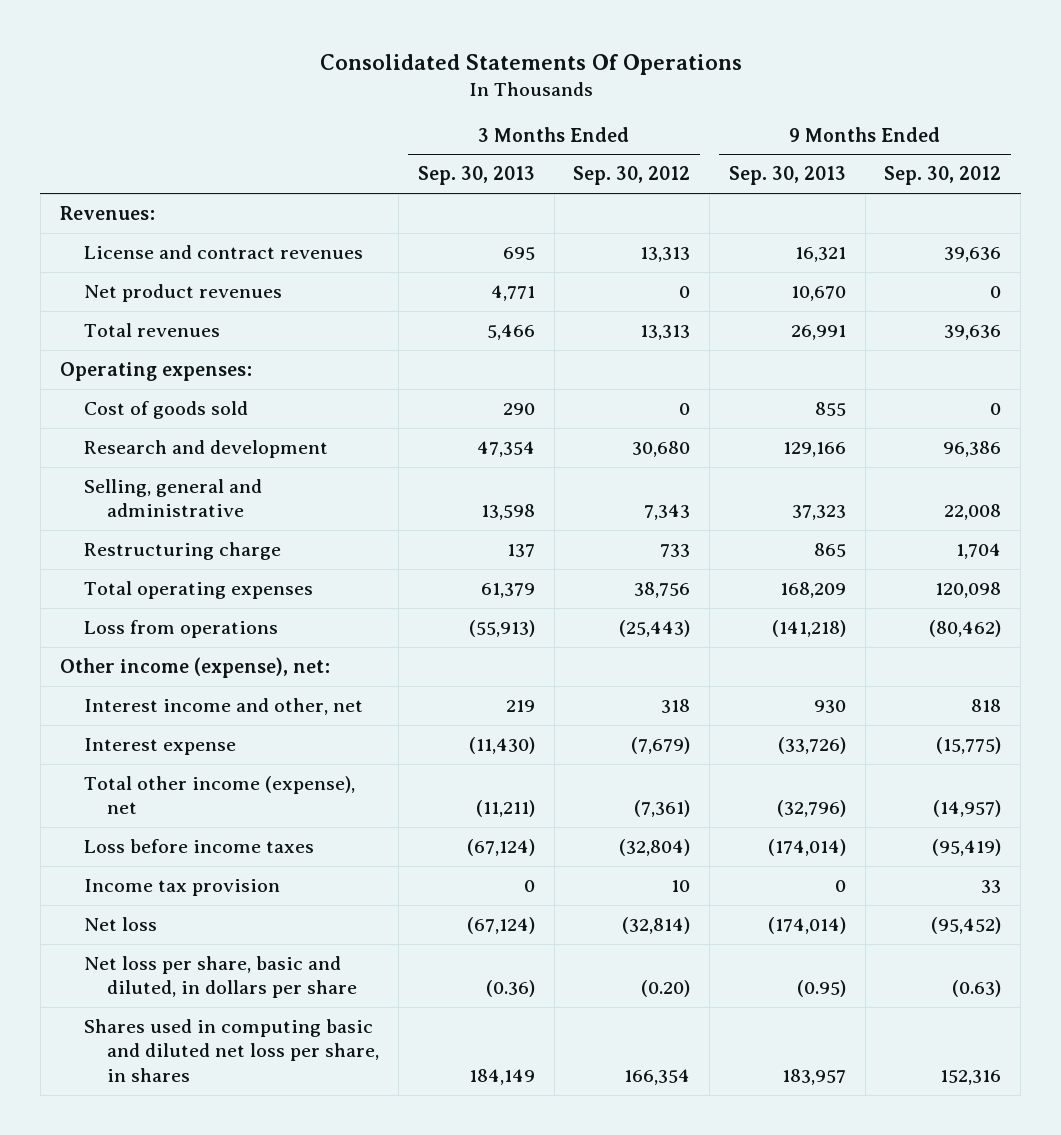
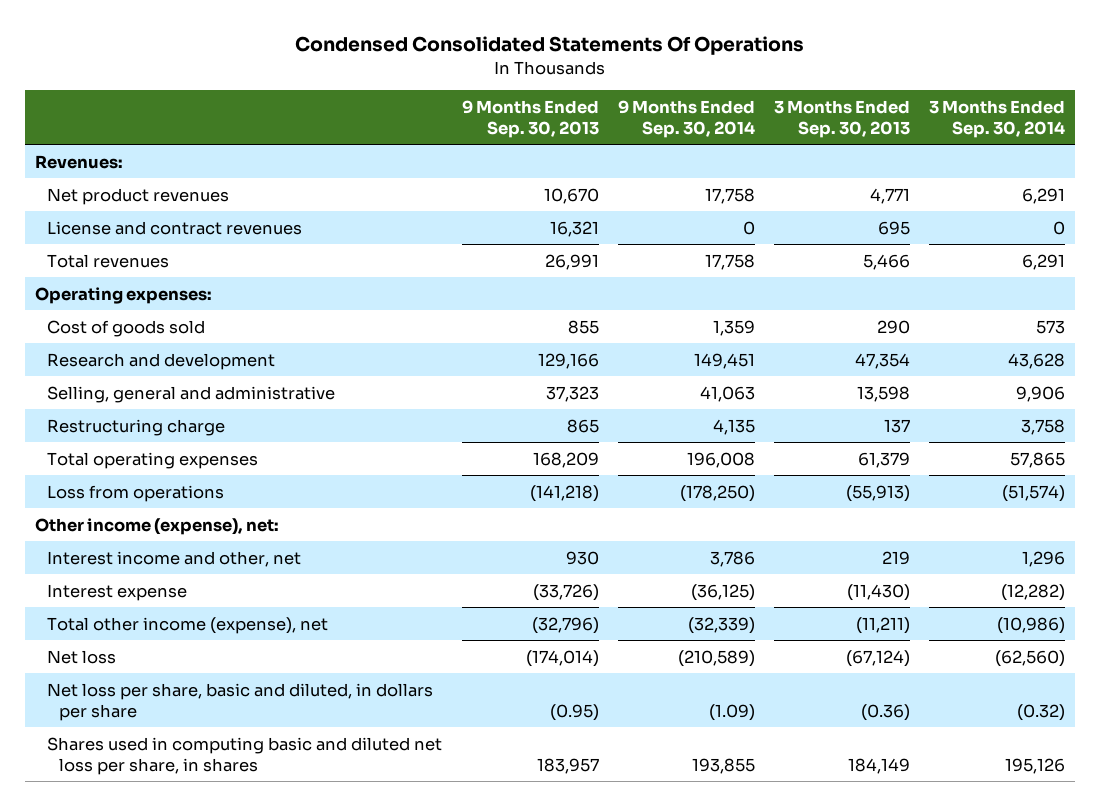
- Consolidated Statements Of Operations
+ Condensed Consolidated Statements Of Operations
- | 3 Months Ended Sep. 30, 2013 | 3 Months Ended Sep. 30, 2012 | 9 Months Ended Sep. 30, 2013 | 9 Months Ended Sep. 30, 2012
+ | 9 Months Ended Sep. 30, 2013 | 9 Months Ended Sep. 30, 2014 | 3 Months Ended Sep. 30, 2013 | 3 Months Ended Sep. 30, 2014
moved down: License and contract revenues | 16,321 | 0 | 695 | 0
- Loss before income taxes | (67,124) | (32,804) | (174,014) | (95,419)
- Income tax provision | 0 | 10 | 0 | 33

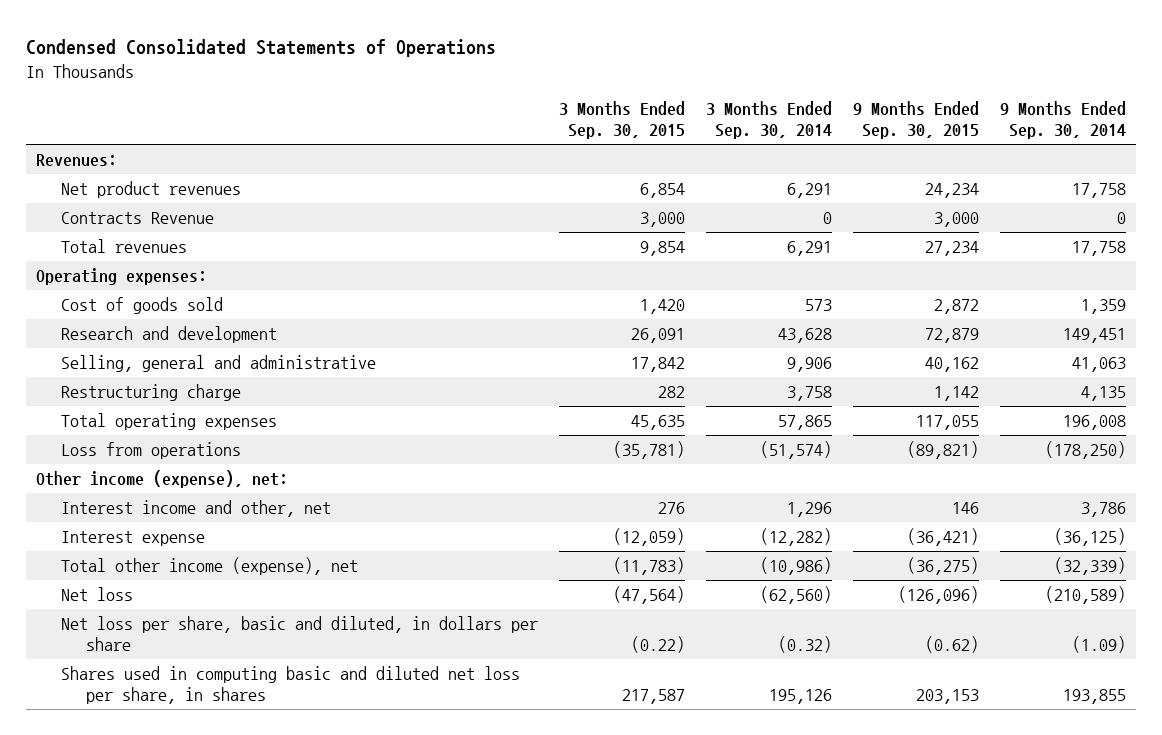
- Condensed Consolidated Statements Of Operations
+ Condensed Consolidated Statements of Operations
- | 9 Months Ended Sep. 30, 2013 | 9 Months Ended Sep. 30, 2014 | 3 Months Ended Sep. 30, 2013 | 3 Months Ended Sep. 30, 2014
+ | 3 Months Ended Sep. 30, 2015 | 3 Months Ended Sep. 30, 2014 | 9 Months Ended Sep. 30, 2015 | 9 Months Ended Sep. 30, 2014
- License and contract revenues | 16,321 | 0 | 695 | 0
+ Contracts Revenue | 3,000 | 0 | 3,000 | 0

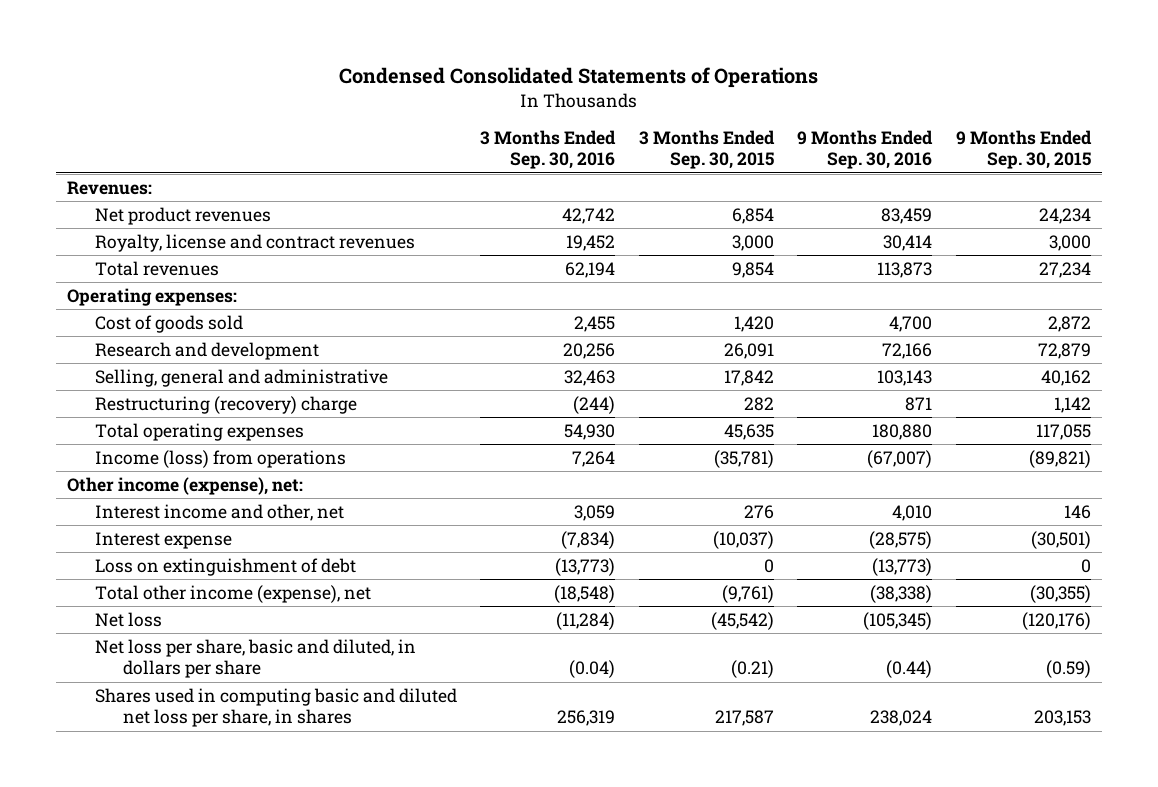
- | 3 Months Ended Sep. 30, 2015 | 3 Months Ended Sep. 30, 2014 | 9 Months Ended Sep. 30, 2015 | 9 Months Ended Sep. 30, 2014
+ | 3 Months Ended Sep. 30, 2016 | 3 Months Ended Sep. 30, 2015 | 9 Months Ended Sep. 30, 2016 | 9 Months Ended Sep. 30, 2015
- Contracts Revenue | 3,000 | 0 | 3,000 | 0
+ Royalty, license and contract revenues | 19,452 | 3,000 | 30,414 | 3,000
- Restructuring charge | 282 | 3,758 | 1,142 | 4,135
+ Restructuring (recovery) charge | (244) | 282 | 871 | 1,142
- Loss from operations | (35,781) | (51,574) | (89,821) | (178,250)
+ Income (loss) from operations | 7,264 | (35,781) | (67,007) | (89,821)
- Interest expense | (12,059) | (12,282) | (36,421) | (36,125)
- Total other income (expense), net | (11,783) | (10,986) | (36,275) | (32,339)
- Net loss | (47,564) | (62,560) | (126,096) | (210,589)
- Net loss per share, basic and diluted, in dollars per share | (0.22) | (0.32) | (0.62) | (1.09)
+ Interest expense | (7,834) | (10,037) | (28,575) | (30,501)
+ Loss on extinguishment of debt | (13,773) | 0 | (13,773) | 0
+ Total other income (expense), net | (18,548) | (9,761) | (38,338) | (30,355)
+ Net loss | (11,284) | (45,542) | (105,345) | (120,176)
+ Net loss per share, basic and diluted, in dollars per share | (0.04) | (0.21) | (0.44) | (0.59)

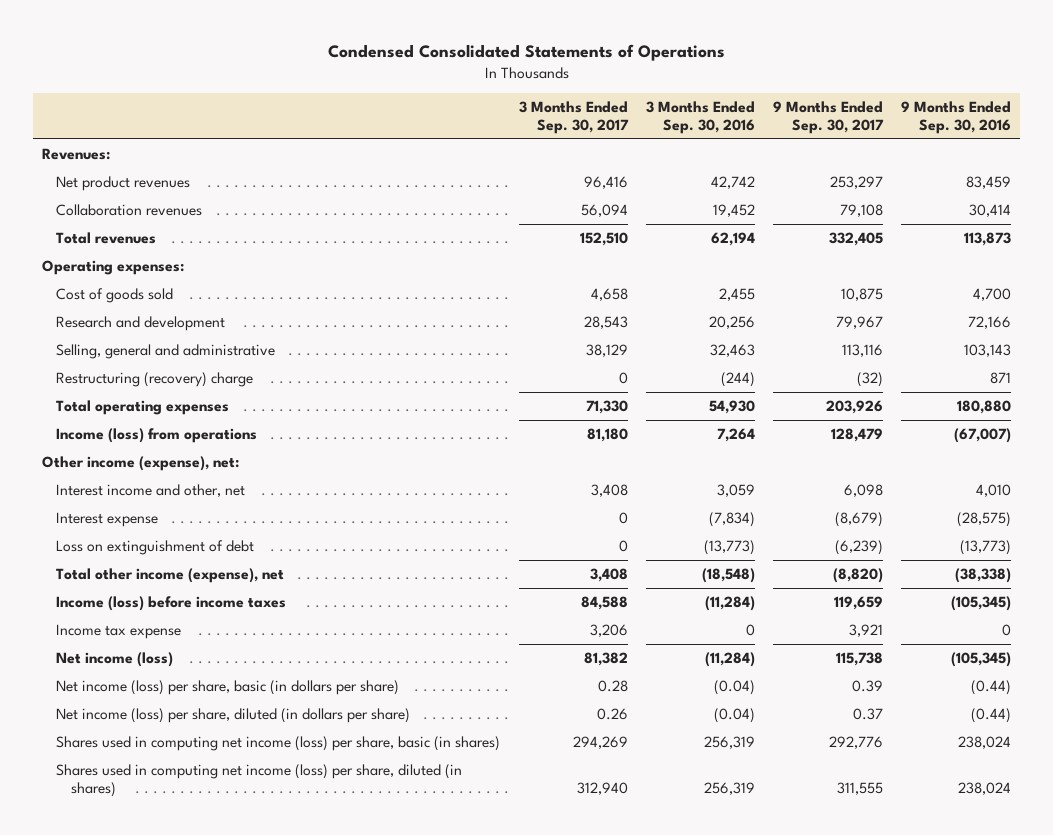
- | 3 Months Ended Sep. 30, 2016 | 3 Months Ended Sep. 30, 2015 | 9 Months Ended Sep. 30, 2016 | 9 Months Ended Sep. 30, 2015
+ | 3 Months Ended Sep. 30, 2017 | 3 Months Ended Sep. 30, 2016 | 9 Months Ended Sep. 30, 2017 | 9 Months Ended Sep. 30, 2016
- Royalty, license and contract revenues | 19,452 | 3,000 | 30,414 | 3,000
+ Collaboration revenues | 56,094 | 19,452 | 79,108 | 30,414
- Net loss | (11,284) | (45,542) | (105,345) | (120,176)
- Net loss per share, basic and diluted, in dollars per share | (0.04) | (0.21) | (0.44) | (0.59)
- Shares used in computing basic and diluted net loss per share, in shares | 256,319 | 217,587 | 238,024 | 203,153
+ Income (loss) before income taxes | 84,588 | (11,284) | 119,659 | (105,345)
+ Income tax expense | 3,206 | 0 | 3,921 | 0
+ Net income (loss) | 81,382 | (11,284) | 115,738 | (105,345)
+ Net income (loss) per share, basic (in dollars per share) | 0.28 | (0.04) | 0.39 | (0.44)
+ Net income (loss) per share, diluted (in dollars per share) | 0.26 | (0.04) | 0.37 | (0.44)
+ Shares used in computing net income (loss) per share, basic (in shares) | 294,269 | 256,319 | 292,776 | 238,024
+ Shares used in computing net income (loss) per share, diluted (in shares) | 312,940 | 256,319 | 311,555 | 238,024

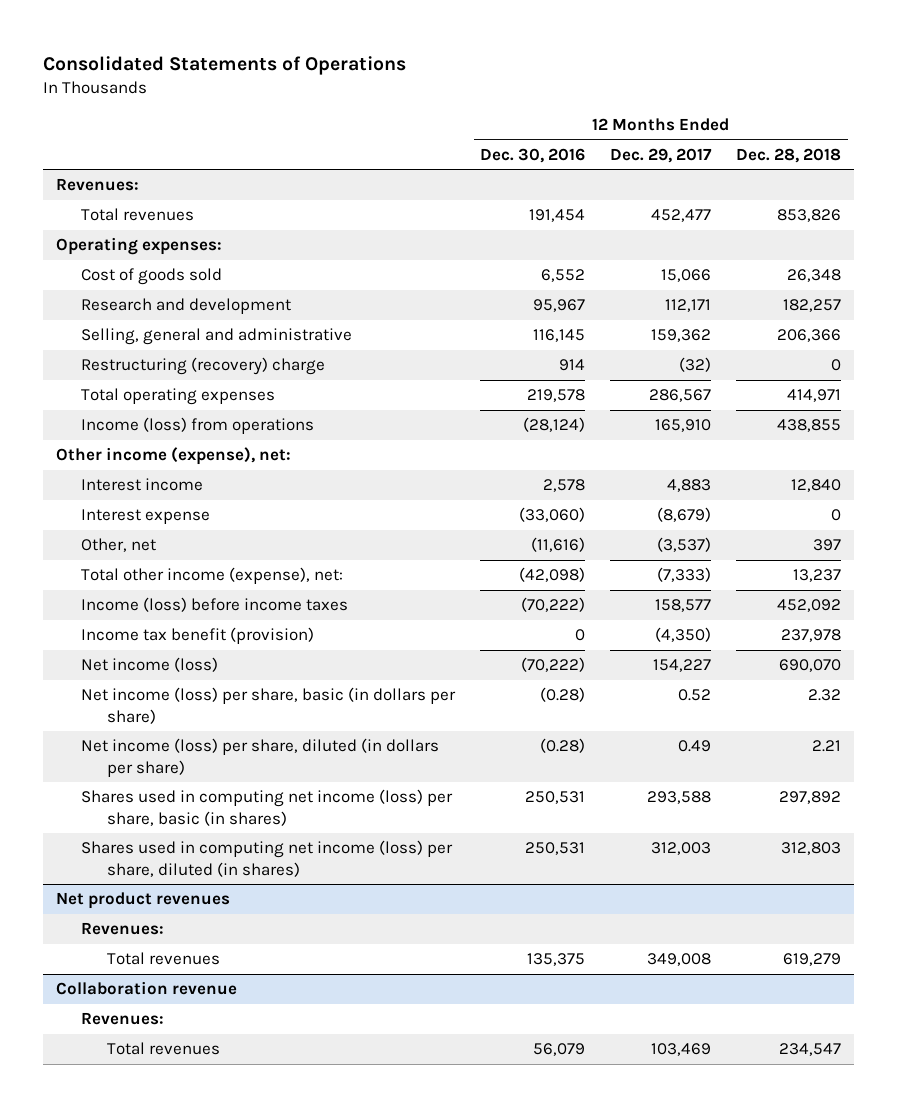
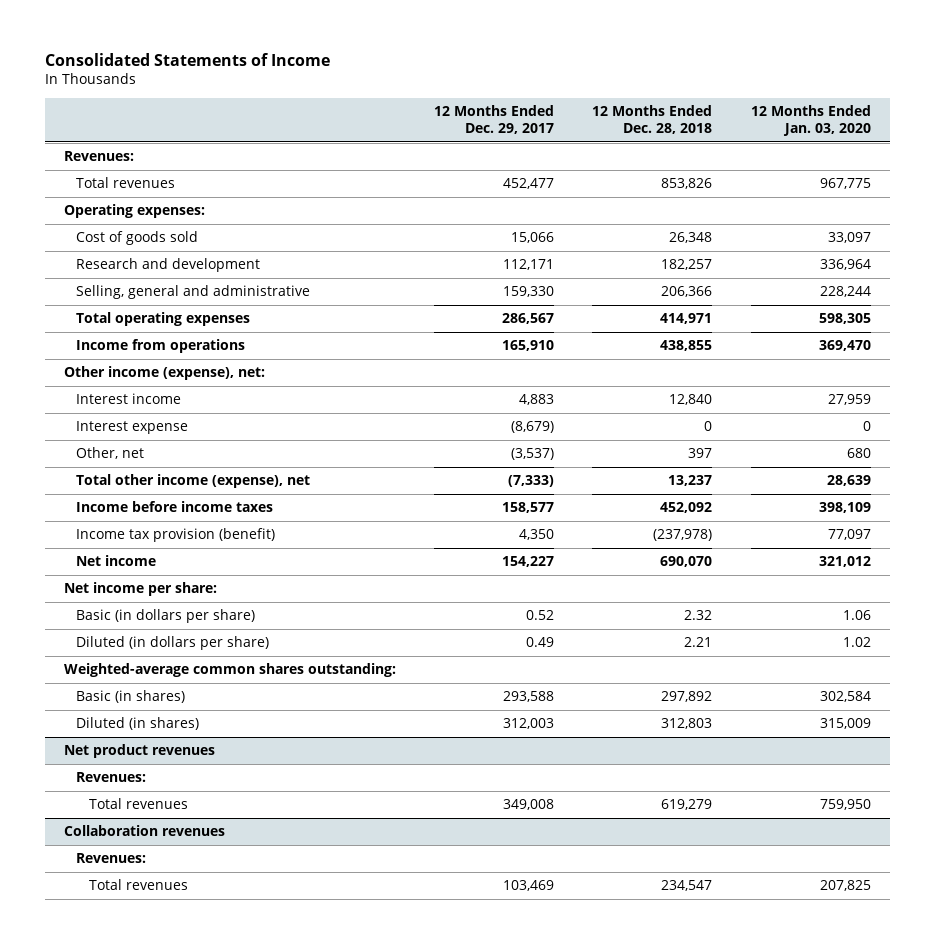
- Consolidated Statements of Operations
+ Consolidated Statements of Income
- | 12 Months Ended Dec. 30, 2016 | 12 Months Ended Dec. 29, 2017 | 12 Months Ended Dec. 28, 2018
+ | 12 Months Ended Dec. 29, 2017 | 12 Months Ended Dec. 28, 2018 | 12 Months Ended Jan. 03, 2020
- Selling, general and administrative | 116,145 | 159,362 | 206,366
- Restructuring (recovery) charge | 914 | (32) | 0
+ Selling, general and administrative | 159,330 | 206,366 | 228,244
- Income (loss) from operations | (28,124) | 165,910 | 438,855
+ Income from operations | 165,910 | 438,855 | 369,470
- Total other income (expense), net: | (42,098) | (7,333) | 13,237
- Income (loss) before income taxes | (70,222) | 158,577 | 452,092
- Income tax benefit (provision) | 0 | (4,350) | 237,978
- Net income (loss) | (70,222) | 154,227 | 690,070
- Net income (loss) per share, basic (in dollars per share) | (0.28) | 0.52 | 2.32
- Net income (loss) per share, diluted (in dollars per share) | (0.28) | 0.49 | 2.21
- Shares used in computing net income (loss) per share, basic (in shares) | 250,531 | 293,588 | 297,892
- Shares used in computing net income (loss) per share, diluted (in shares) | 250,531 | 312,003 | 312,803
+ Total other income (expense), net | (7,333) | 13,237 | 28,639
+ Income before income taxes | 158,577 | 452,092 | 398,109
+ Income tax provision (benefit) | 4,350 | (237,978) | 77,097
+ Net income | 154,227 | 690,070 | 321,012
+ Net income per share:
+ Basic (in dollars per share) | 0.52 | 2.32 | 1.06
+ Diluted (in dollars per share) | 0.49 | 2.21 | 1.02
+ Weighted-average common shares outstanding:
+ Basic (in shares) | 293,588 | 297,892 | 302,584
+ Diluted (in shares) | 312,003 | 312,803 | 315,009
- Collaboration revenue
+ Collaboration revenues

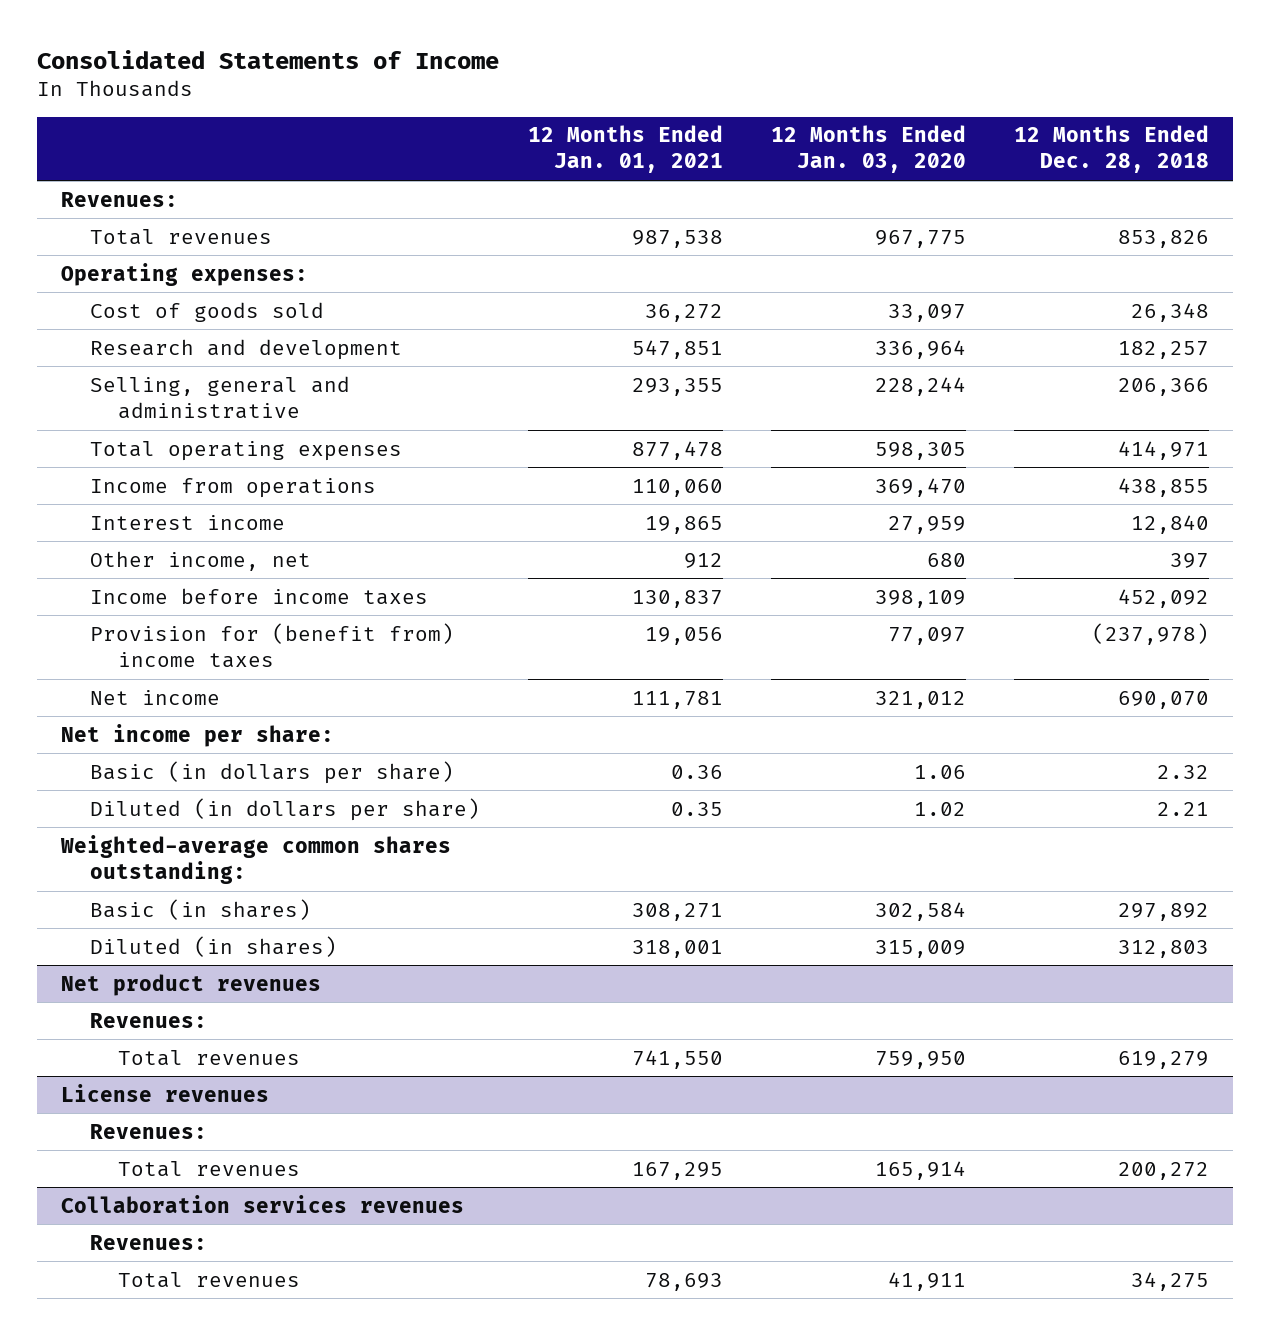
- | 12 Months Ended Dec. 29, 2017 | 12 Months Ended Dec. 28, 2018 | 12 Months Ended Jan. 03, 2020
+ | 12 Months Ended Jan. 01, 2021 | 12 Months Ended Jan. 03, 2020 | 12 Months Ended Dec. 28, 2018
- Other income (expense), net:
- Interest expense | (8,679) | 0 | 0
- Other, net | (3,537) | 397 | 680
- Total other income (expense), net | (7,333) | 13,237 | 28,639
+ Other income, net | 912 | 680 | 397
- Income tax provision (benefit) | 4,350 | (237,978) | 77,097
+ Provision for (benefit from) income taxes | 19,056 | 77,097 | (237,978)
- Collaboration revenues
+ License revenues
- Total revenues | 103,469 | 234,547 | 207,825
+ Total revenues | 167,295 | 165,914 | 200,272
+ Collaboration services revenues
+ Revenues:
+ Total revenues | 78,693 | 41,911 | 34,275

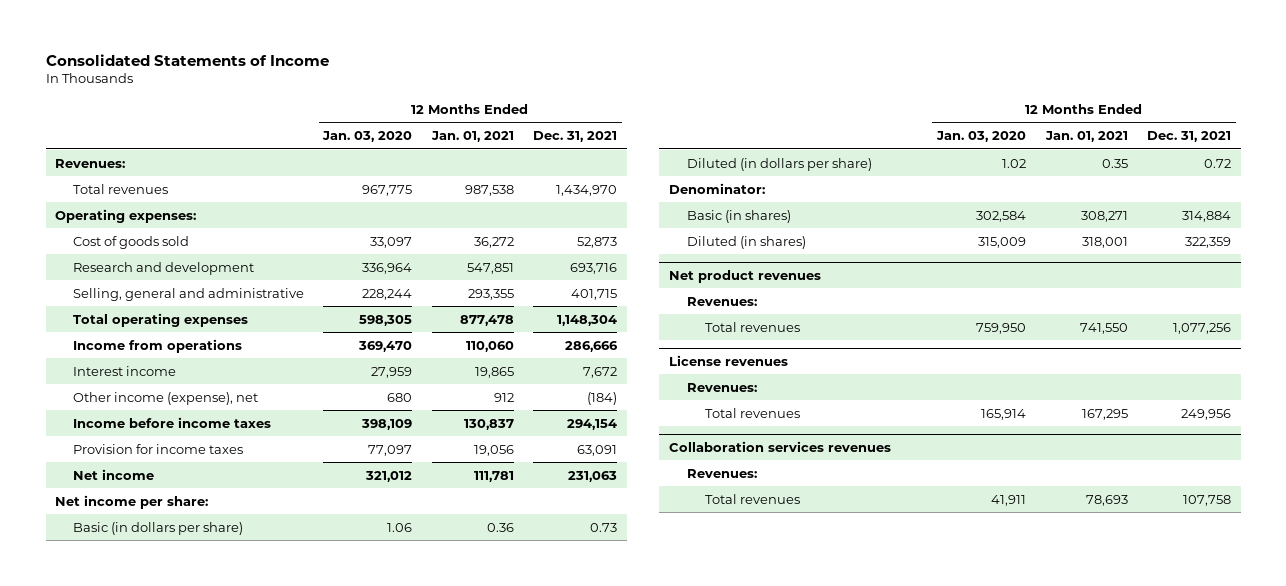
- | 12 Months Ended Jan. 01, 2021 | 12 Months Ended Jan. 03, 2020 | 12 Months Ended Dec. 28, 2018
+ | 12 Months Ended Jan. 03, 2020 | 12 Months Ended Jan. 01, 2021 | 12 Months Ended Dec. 31, 2021
- Other income, net | 912 | 680 | 397
+ Other income (expense), net | 680 | 912 | (184)
- Provision for (benefit from) income taxes | 19,056 | 77,097 | (237,978)
+ Provision for income taxes | 77,097 | 19,056 | 63,091
- Weighted-average common shares outstanding:
+ Denominator:

